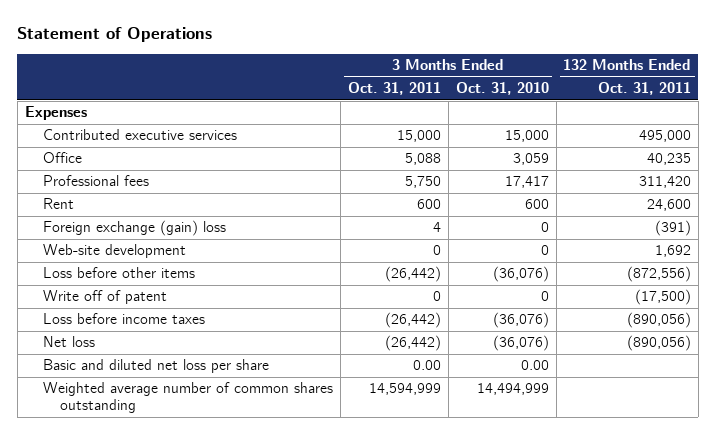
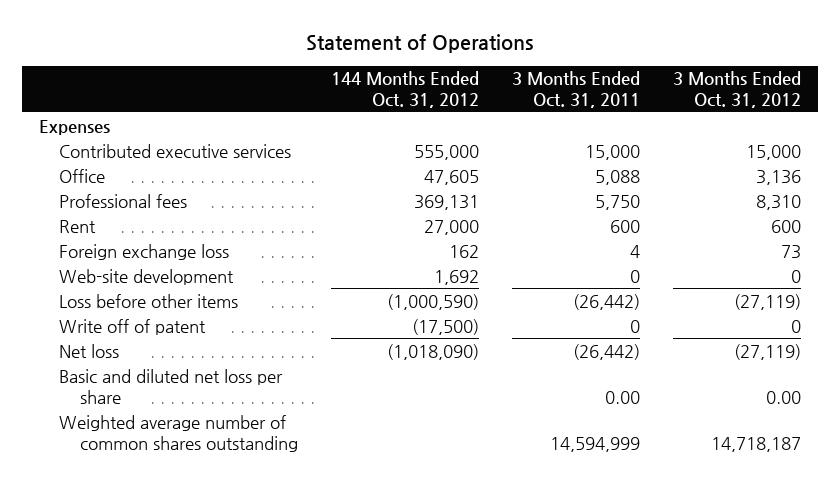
- | 3 Months Ended Oct. 31, 2011 | 3 Months Ended Oct. 31, 2010 | 132 Months Ended Oct. 31, 2011
+ | 144 Months Ended Oct. 31, 2012 | 3 Months Ended Oct. 31, 2011 | 3 Months Ended Oct. 31, 2012
- Foreign exchange (gain) loss | 4 | 0 | (391)
+ Foreign exchange loss | 162 | 4 | 73
- Loss before income taxes | (26,442) | (36,076) | (890,056)

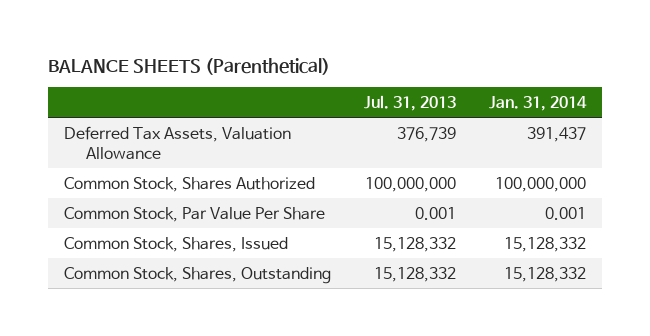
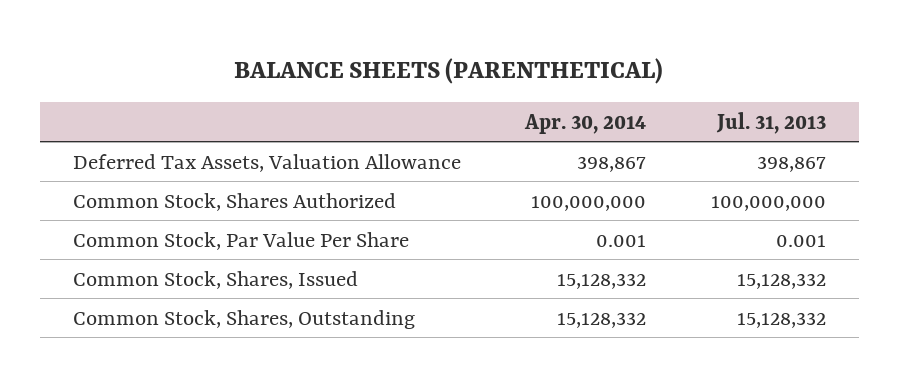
- BALANCE SHEETS (Parenthetical)
+ BALANCE SHEETS (PARENTHETICAL)
- | Jul. 31, 2013 | Jan. 31, 2014
+ | Apr. 30, 2014 | Jul. 31, 2013
- Deferred Tax Assets, Valuation Allowance | 376,739 | 391,437
+ Deferred Tax Assets, Valuation Allowance | 398,867 | 398,867

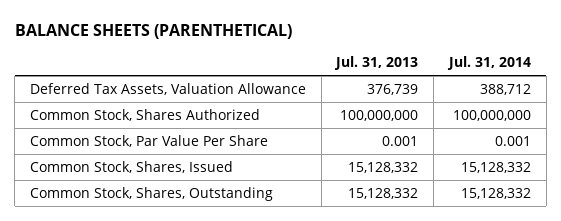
- | Apr. 30, 2014 | Jul. 31, 2013
+ | Jul. 31, 2013 | Jul. 31, 2014
- Deferred Tax Assets, Valuation Allowance | 398,867 | 398,867
+ Deferred Tax Assets, Valuation Allowance | 376,739 | 388,712

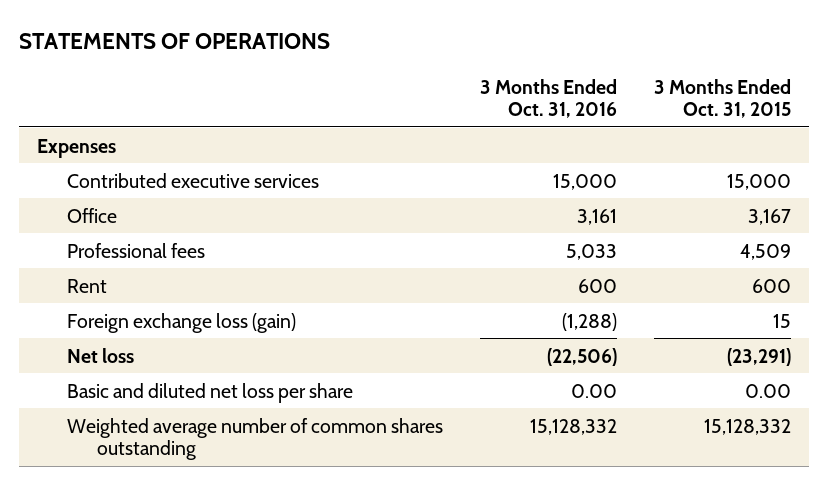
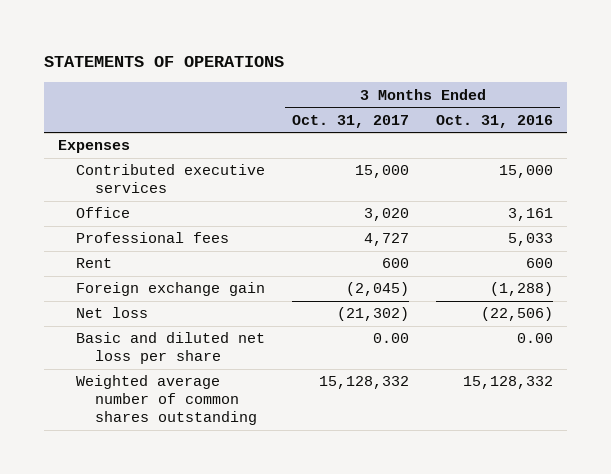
- | 3 Months Ended Oct. 31, 2016 | 3 Months Ended Oct. 31, 2015
+ | 3 Months Ended Oct. 31, 2017 | 3 Months Ended Oct. 31, 2016
- Foreign exchange loss (gain) | (1,288) | 15
+ Foreign exchange gain | (2,045) | (1,288)

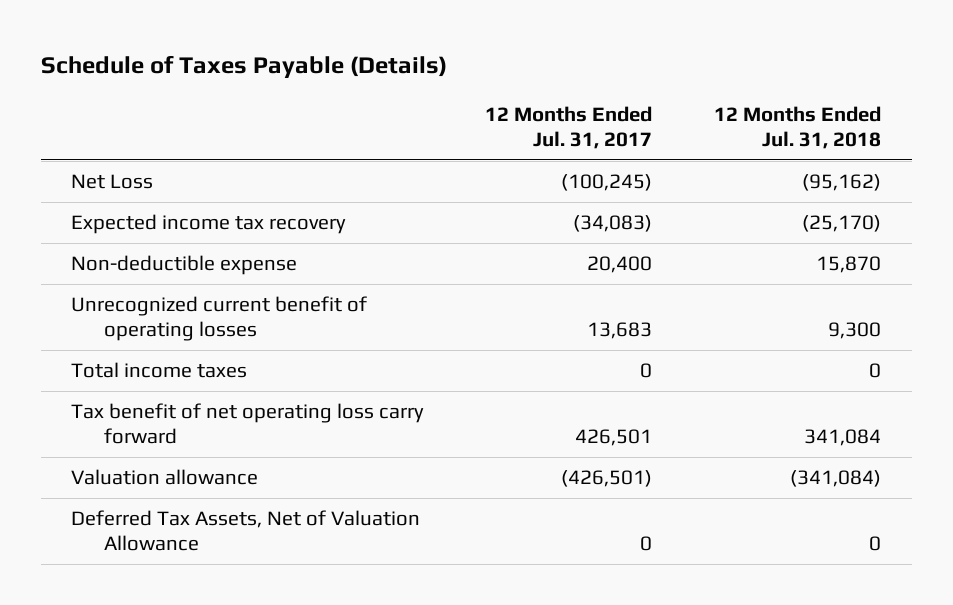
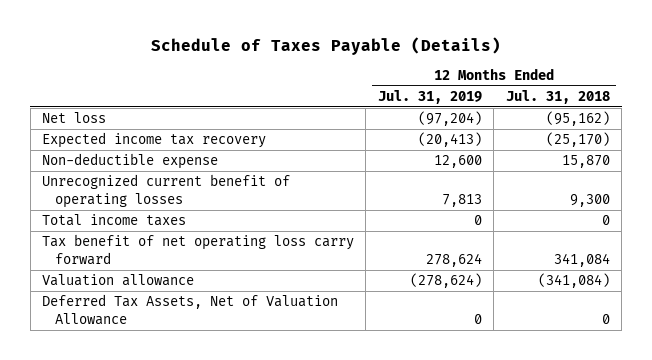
- | 12 Months Ended Jul. 31, 2017 | 12 Months Ended Jul. 31, 2018
+ | 12 Months Ended Jul. 31, 2019 | 12 Months Ended Jul. 31, 2018
- Net Loss | (100,245) | (95,162)
+ Net loss | (97,204) | (95,162)

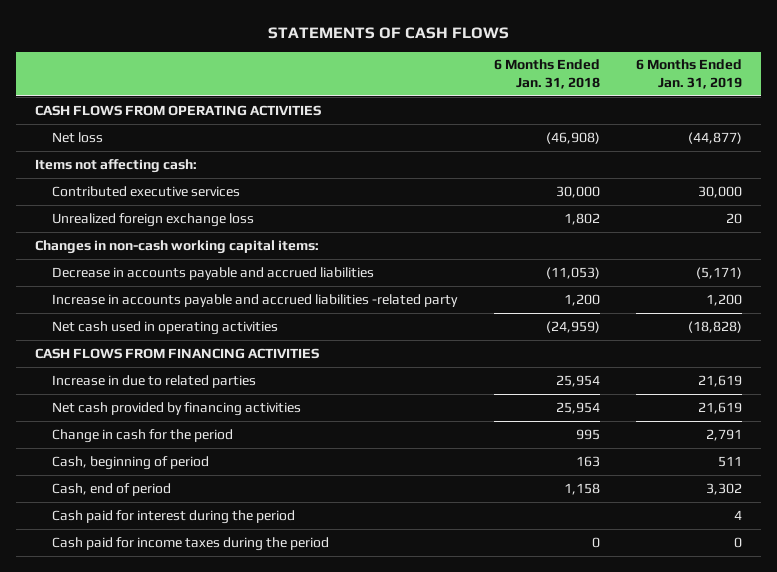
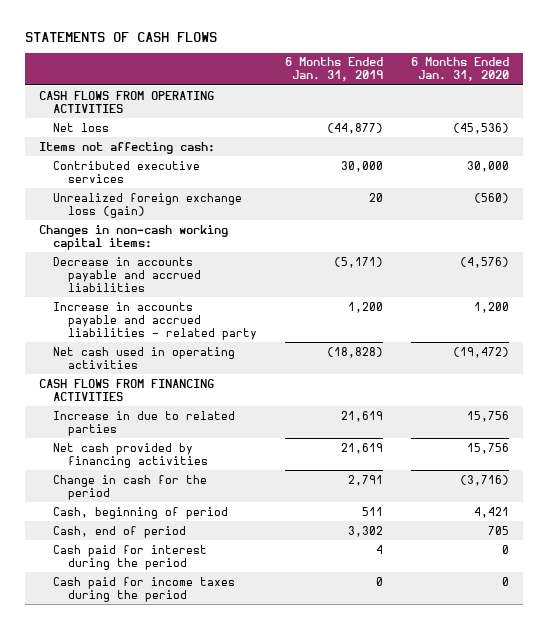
- | 6 Months Ended Jan. 31, 2018 | 6 Months Ended Jan. 31, 2019
+ | 6 Months Ended Jan. 31, 2019 | 6 Months Ended Jan. 31, 2020
- Unrealized foreign exchange loss | 1,802 | 20
+ Unrealized foreign exchange loss (gain) | 20 | (560)
- Increase in accounts payable and accrued liabilities -related party | 1,200 | 1,200
+ Increase in accounts payable and accrued liabilities - related party | 1,200 | 1,200

